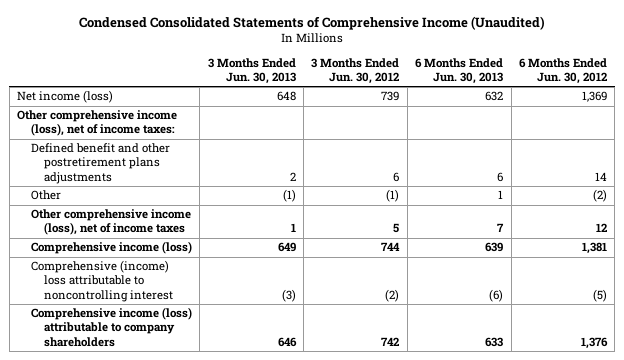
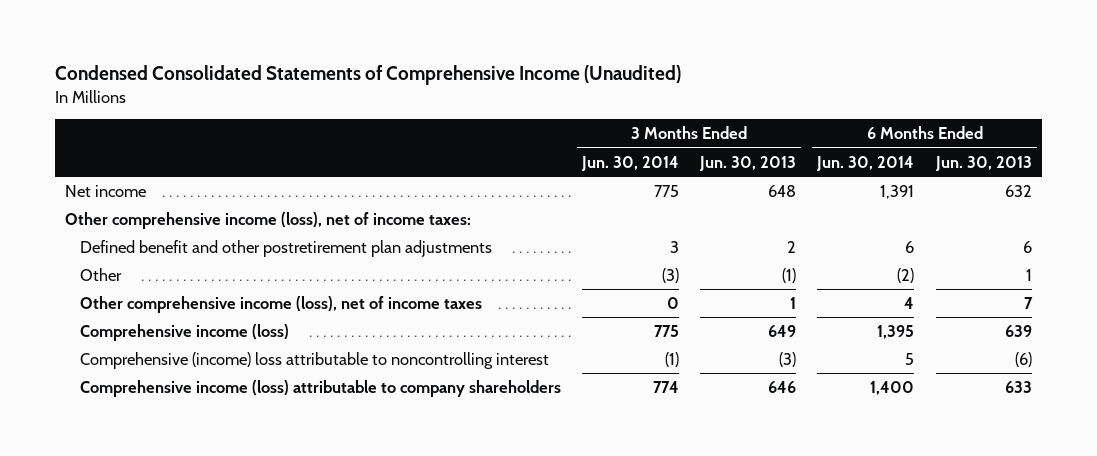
- | 3 Months Ended Jun. 30, 2013 | 3 Months Ended Jun. 30, 2012 | 6 Months Ended Jun. 30, 2013 | 6 Months Ended Jun. 30, 2012
+ | 3 Months Ended Jun. 30, 2014 | 3 Months Ended Jun. 30, 2013 | 6 Months Ended Jun. 30, 2014 | 6 Months Ended Jun. 30, 2013
- Net income (loss) | 648 | 739 | 632 | 1,369
+ Net income | 775 | 648 | 1,391 | 632
- Defined benefit and other postretirement plans adjustments | 2 | 6 | 6 | 14
+ Defined benefit and other postretirement plan adjustments | 3 | 2 | 6 | 6

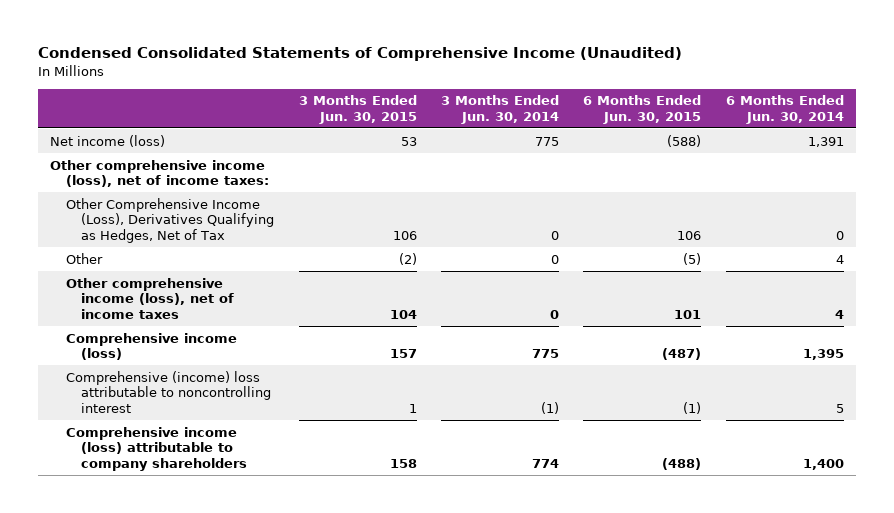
- | 3 Months Ended Jun. 30, 2014 | 3 Months Ended Jun. 30, 2013 | 6 Months Ended Jun. 30, 2014 | 6 Months Ended Jun. 30, 2013
+ | 3 Months Ended Jun. 30, 2015 | 3 Months Ended Jun. 30, 2014 | 6 Months Ended Jun. 30, 2015 | 6 Months Ended Jun. 30, 2014
- Net income | 775 | 648 | 1,391 | 632
+ Net income (loss) | 53 | 775 | (588) | 1,391
- Defined benefit and other postretirement plan adjustments | 3 | 2 | 6 | 6
- Other | (3) | (1) | (2) | 1
+ Other Comprehensive Income (Loss), Derivatives Qualifying as Hedges, Net of Tax | 106 | 0 | 106 | 0
+ Other | (2) | 0 | (5) | 4

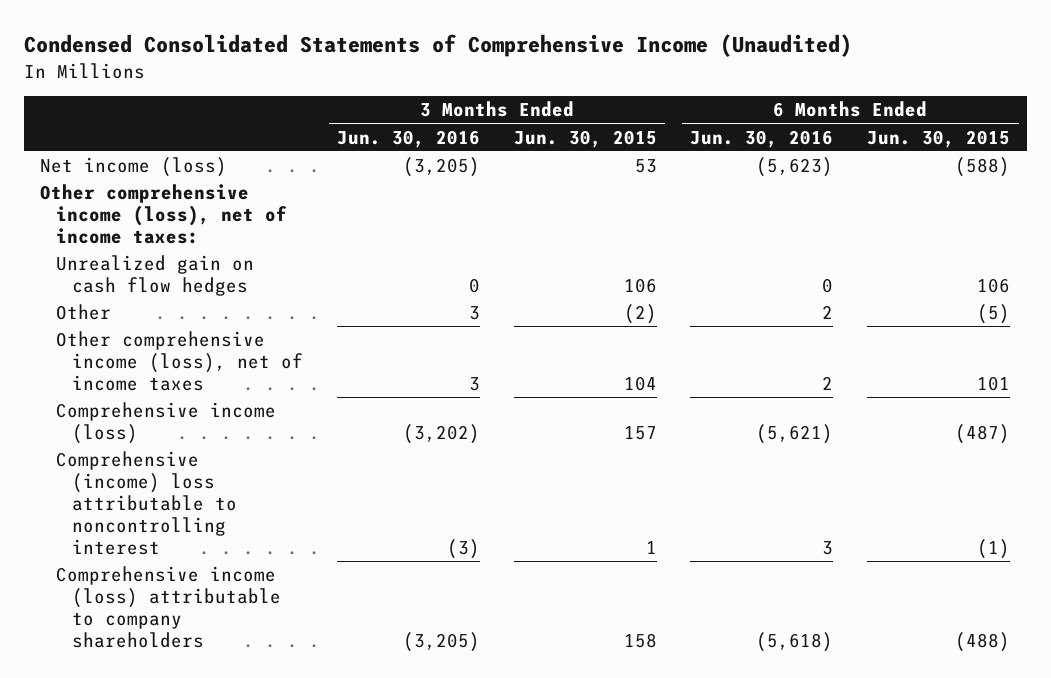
- | 3 Months Ended Jun. 30, 2015 | 3 Months Ended Jun. 30, 2014 | 6 Months Ended Jun. 30, 2015 | 6 Months Ended Jun. 30, 2014
+ | 3 Months Ended Jun. 30, 2016 | 3 Months Ended Jun. 30, 2015 | 6 Months Ended Jun. 30, 2016 | 6 Months Ended Jun. 30, 2015
- Other Comprehensive Income (Loss), Derivatives Qualifying as Hedges, Net of Tax | 106 | 0 | 106 | 0
+ Unrealized gain on cash flow hedges | 0 | 106 | 0 | 106

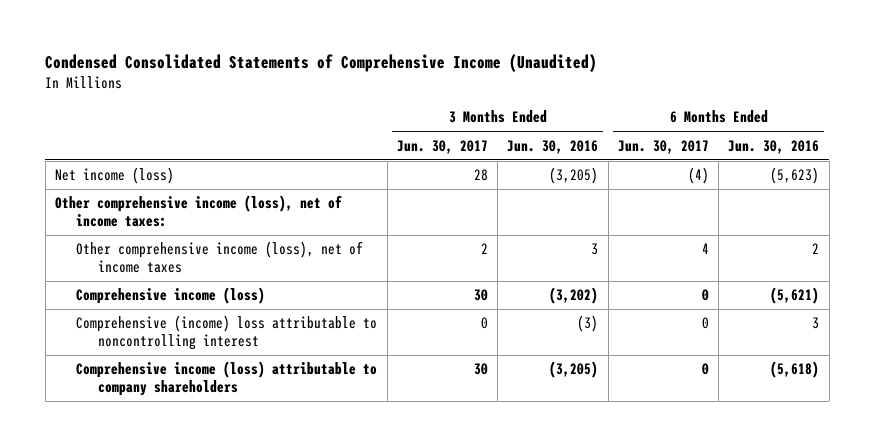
- | 3 Months Ended Jun. 30, 2016 | 3 Months Ended Jun. 30, 2015 | 6 Months Ended Jun. 30, 2016 | 6 Months Ended Jun. 30, 2015
+ | 3 Months Ended Jun. 30, 2017 | 3 Months Ended Jun. 30, 2016 | 6 Months Ended Jun. 30, 2017 | 6 Months Ended Jun. 30, 2016
- Unrealized gain on cash flow hedges | 0 | 106 | 0 | 106
- Other | 3 | (2) | 2 | (5)

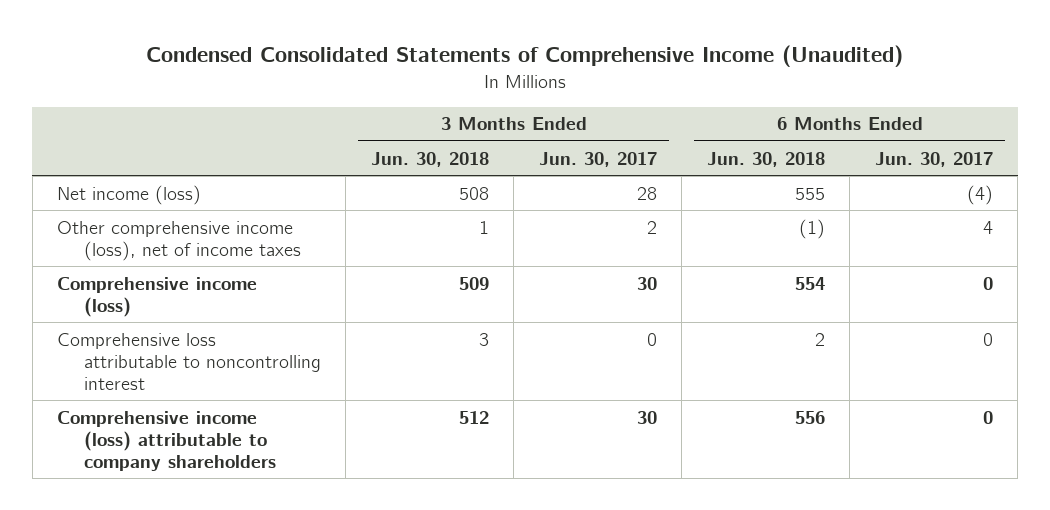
- | 3 Months Ended Jun. 30, 2017 | 3 Months Ended Jun. 30, 2016 | 6 Months Ended Jun. 30, 2017 | 6 Months Ended Jun. 30, 2016
+ | 3 Months Ended Jun. 30, 2018 | 3 Months Ended Jun. 30, 2017 | 6 Months Ended Jun. 30, 2018 | 6 Months Ended Jun. 30, 2017
- Other comprehensive income (loss), net of income taxes:
- Comprehensive (income) loss attributable to noncontrolling interest | 0 | (3) | 0 | 3
+ Comprehensive loss attributable to noncontrolling interest | 3 | 0 | 2 | 0

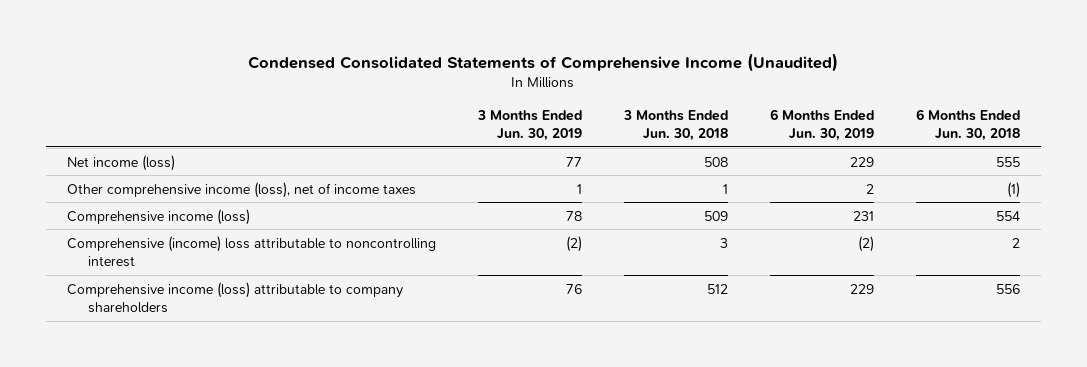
- | 3 Months Ended Jun. 30, 2018 | 3 Months Ended Jun. 30, 2017 | 6 Months Ended Jun. 30, 2018 | 6 Months Ended Jun. 30, 2017
+ | 3 Months Ended Jun. 30, 2019 | 3 Months Ended Jun. 30, 2018 | 6 Months Ended Jun. 30, 2019 | 6 Months Ended Jun. 30, 2018
- Comprehensive loss attributable to noncontrolling interest | 3 | 0 | 2 | 0
+ Comprehensive (income) loss attributable to noncontrolling interest | (2) | 3 | (2) | 2

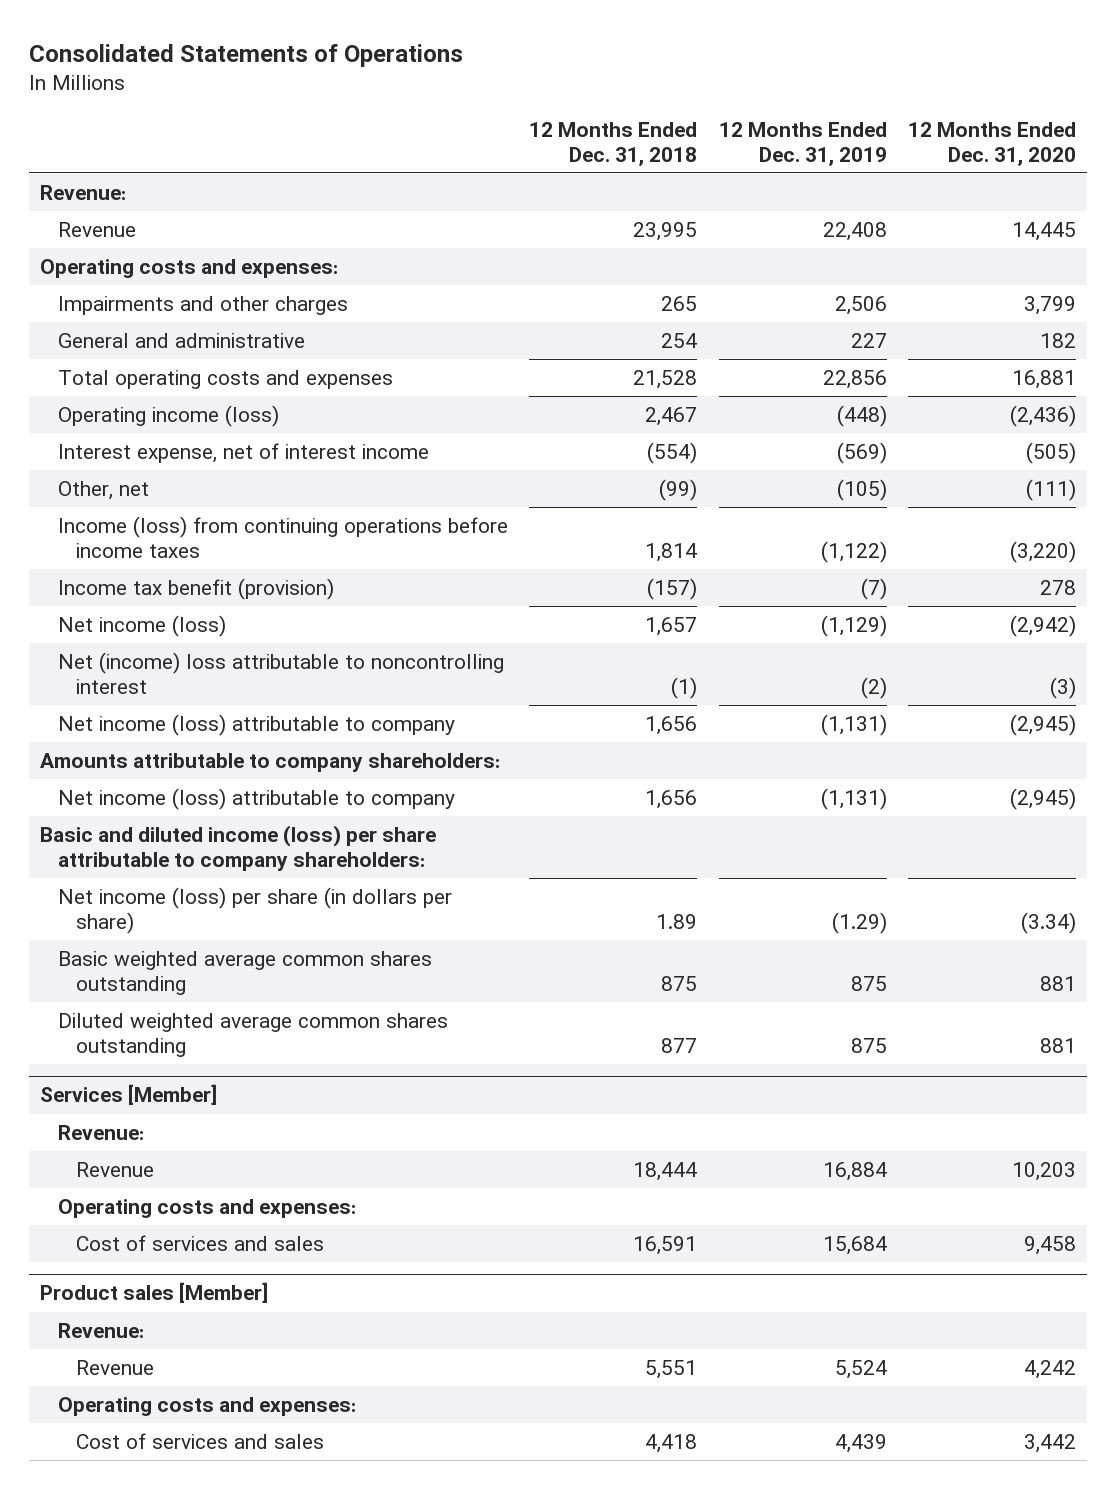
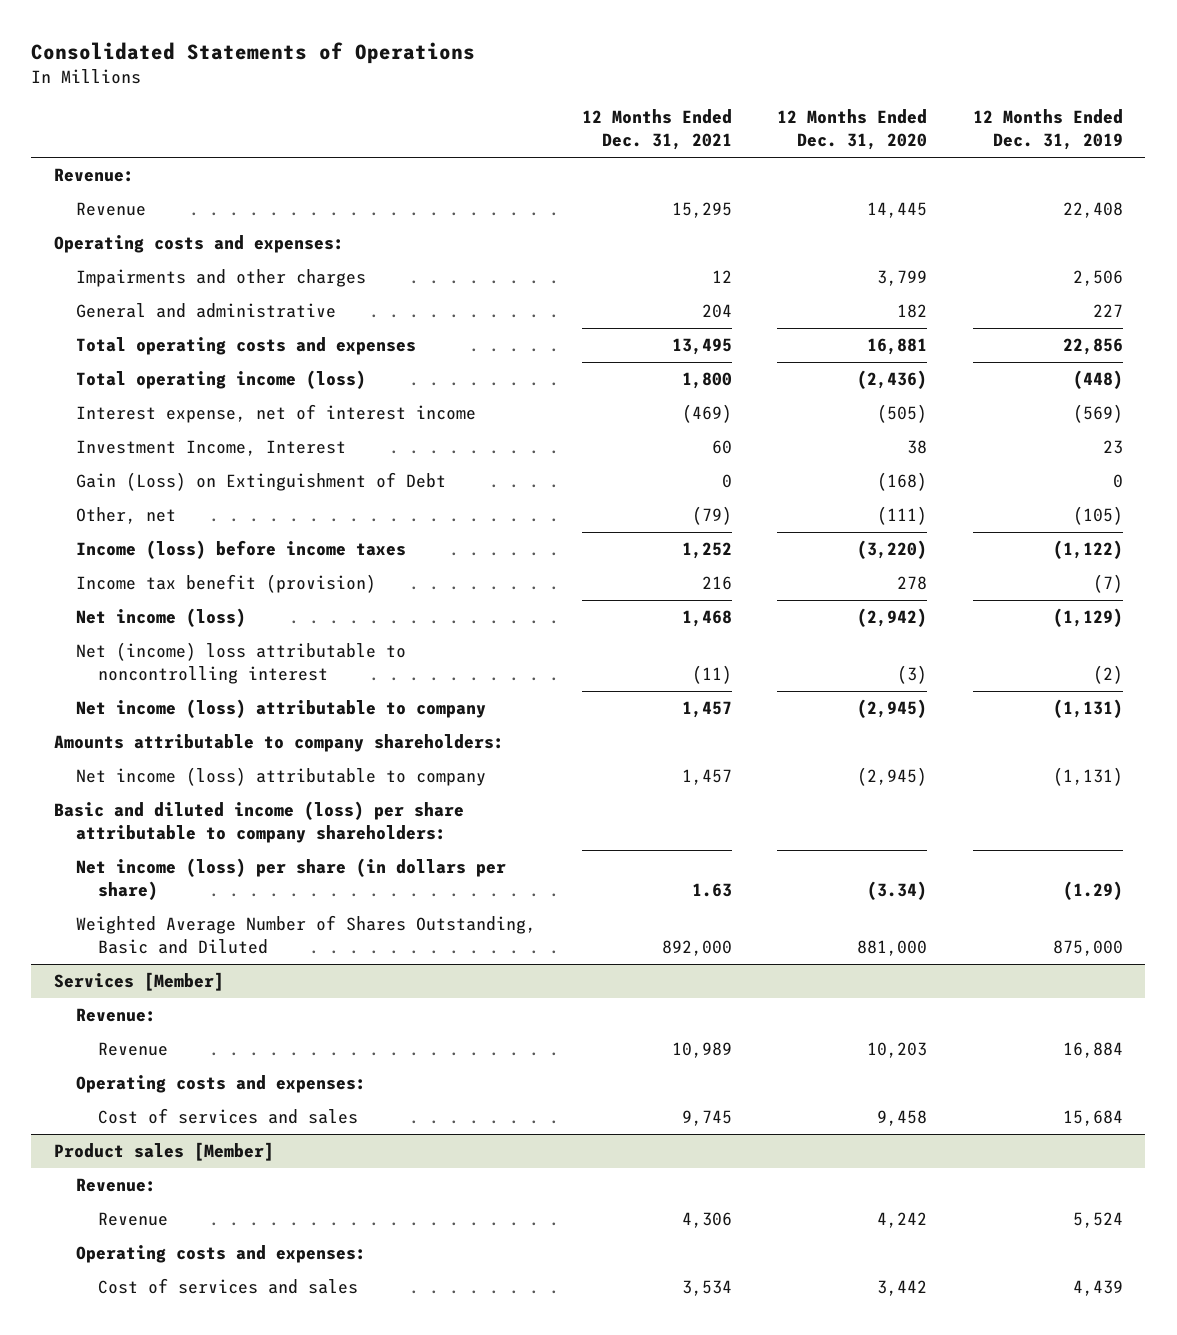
- | 12 Months Ended Dec. 31, 2018 | 12 Months Ended Dec. 31, 2019 | 12 Months Ended Dec. 31, 2020
+ | 12 Months Ended Dec. 31, 2021 | 12 Months Ended Dec. 31, 2020 | 12 Months Ended Dec. 31, 2019
- Operating income (loss) | 2,467 | (448) | (2,436)
+ Total operating income (loss) | 1,800 | (2,436) | (448)
+ Investment Income, Interest | 60 | 38 | 23
+ Gain (Loss) on Extinguishment of Debt | 0 | (168) | 0
- Income (loss) from continuing operations before income taxes | 1,814 | (1,122) | (3,220)
+ Income (loss) before income taxes | 1,252 | (3,220) | (1,122)
- Basic weighted average common shares outstanding | 875 | 875 | 881
- Diluted weighted average common shares outstanding | 877 | 875 | 881
+ Weighted Average Number of Shares Outstanding, Basic and Diluted | 892,000 | 881,000 | 875,000

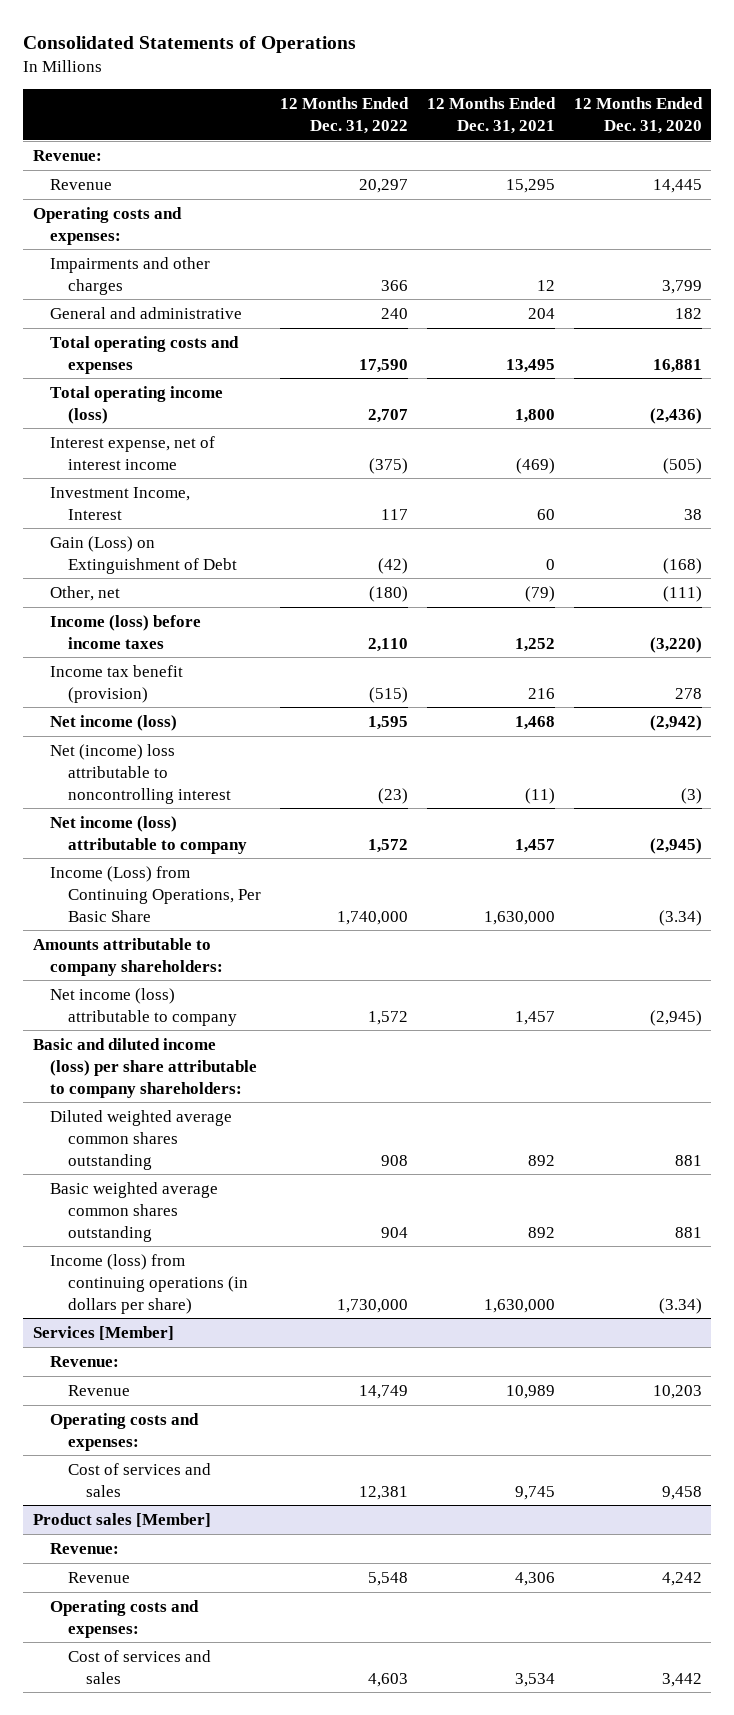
- | 12 Months Ended Dec. 31, 2021 | 12 Months Ended Dec. 31, 2020 | 12 Months Ended Dec. 31, 2019
+ | 12 Months Ended Dec. 31, 2022 | 12 Months Ended Dec. 31, 2021 | 12 Months Ended Dec. 31, 2020
+ Income (Loss) from Continuing Operations, Per Basic Share | 1,740,000 | 1,630,000 | (3.34)
- Net income (loss) per share (in dollars per share) | 1.63 | (3.34) | (1.29)
- Weighted Average Number of Shares Outstanding, Basic and Diluted | 892,000 | 881,000 | 875,000
+ Diluted weighted average common shares outstanding | 908 | 892 | 881
+ Basic weighted average common shares outstanding | 904 | 892 | 881
+ Income (loss) from continuing operations (in dollars per share) | 1,730,000 | 1,630,000 | (3.34)

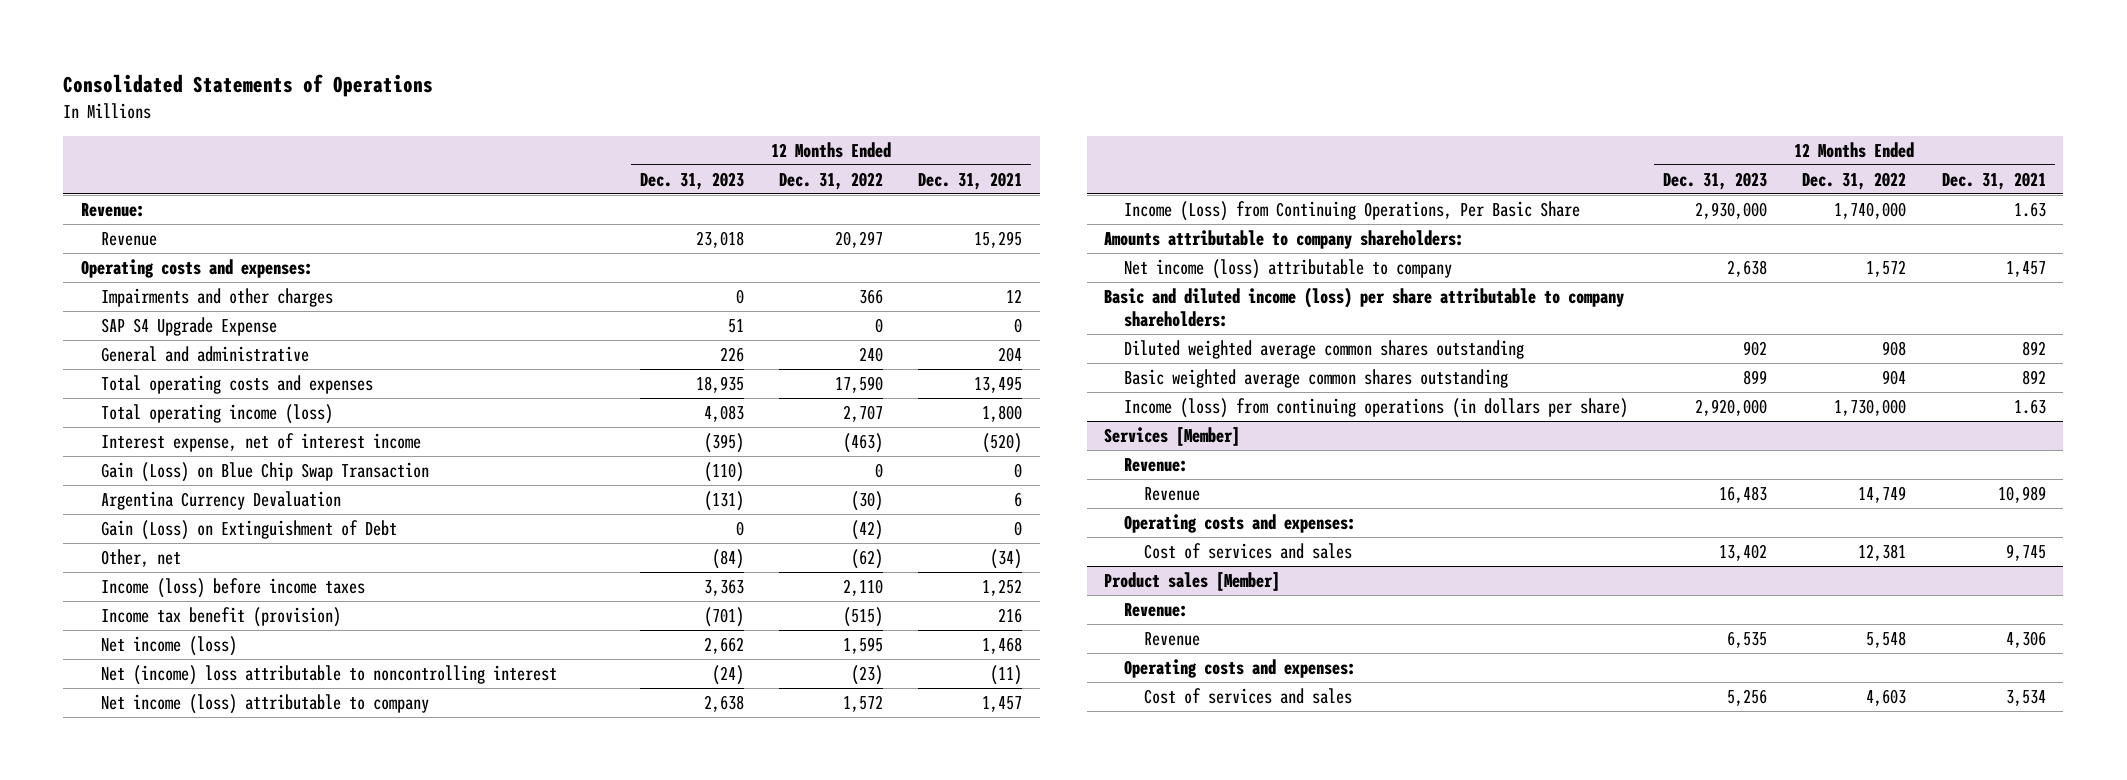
- | 12 Months Ended Dec. 31, 2022 | 12 Months Ended Dec. 31, 2021 | 12 Months Ended Dec. 31, 2020
+ | 12 Months Ended Dec. 31, 2023 | 12 Months Ended Dec. 31, 2022 | 12 Months Ended Dec. 31, 2021
+ SAP S4 Upgrade Expense | 51 | 0 | 0
- Interest expense, net of interest income | (375) | (469) | (505)
- Investment Income, Interest | 117 | 60 | 38
+ Interest expense, net of interest income | (395) | (463) | (520)
+ Gain (Loss) on Blue Chip Swap Transaction | (110) | 0 | 0
+ Argentina Currency Devaluation | (131) | (30) | 6
- Other, net | (180) | (79) | (111)
+ Other, net | (84) | (62) | (34)
- Income (Loss) from Continuing Operations, Per Basic Share | 1,740,000 | 1,630,000 | (3.34)
+ Income (Loss) from Continuing Operations, Per Basic Share | 2,930,000 | 1,740,000 | 1.63
- Income (loss) from continuing operations (in dollars per share) | 1,730,000 | 1,630,000 | (3.34)
+ Income (loss) from continuing operations (in dollars per share) | 2,920,000 | 1,730,000 | 1.63

